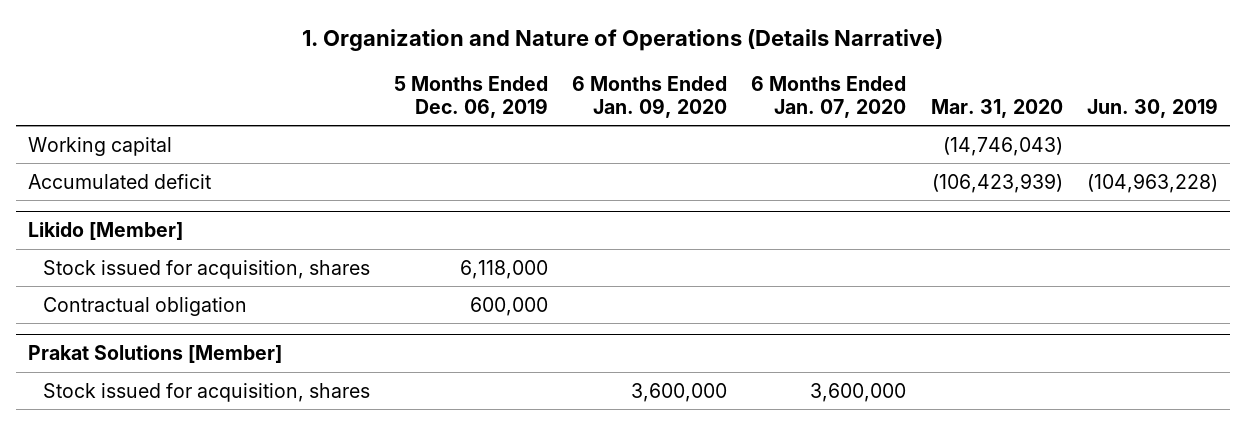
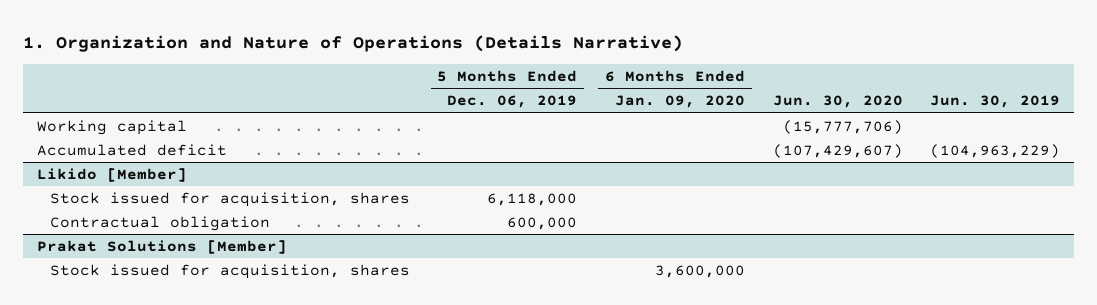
- | 5 Months Ended Dec. 06, 2019 | 6 Months Ended Jan. 09, 2020 | 6 Months Ended Jan. 07, 2020 | Mar. 31, 2020 | Jun. 30, 2019
+ | 5 Months Ended Dec. 06, 2019 | 6 Months Ended Jan. 09, 2020 | Jun. 30, 2020 | Jun. 30, 2019
- Accumulated deficit | | | | (106,423,939) | (104,963,228)
+ Accumulated deficit | | | (107,429,607) | (104,963,229)

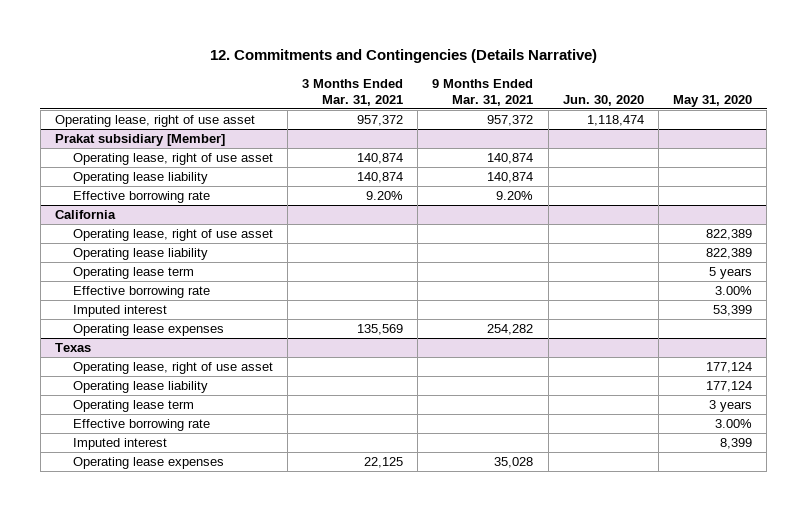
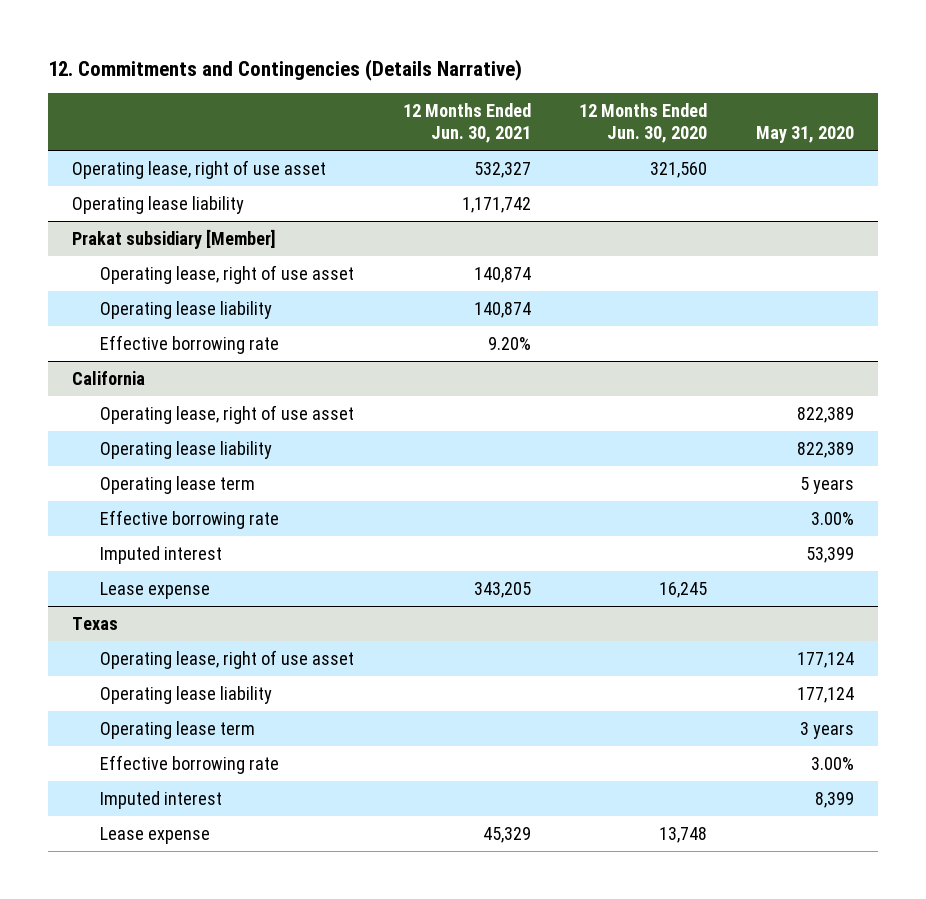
- | 3 Months Ended Mar. 31, 2021 | 9 Months Ended Mar. 31, 2021 | Jun. 30, 2020 | May 31, 2020
+ | 12 Months Ended Jun. 30, 2021 | 12 Months Ended Jun. 30, 2020 | May 31, 2020
+ Operating lease liability | 1,171,742 | |
@ California
- Operating lease expenses | 135,569 | 254,282 | |
+ Lease expense | 343,205 | 16,245 |
@ Texas
- Operating lease expenses | 22,125 | 35,028 | |
+ Lease expense | 45,329 | 13,748 |

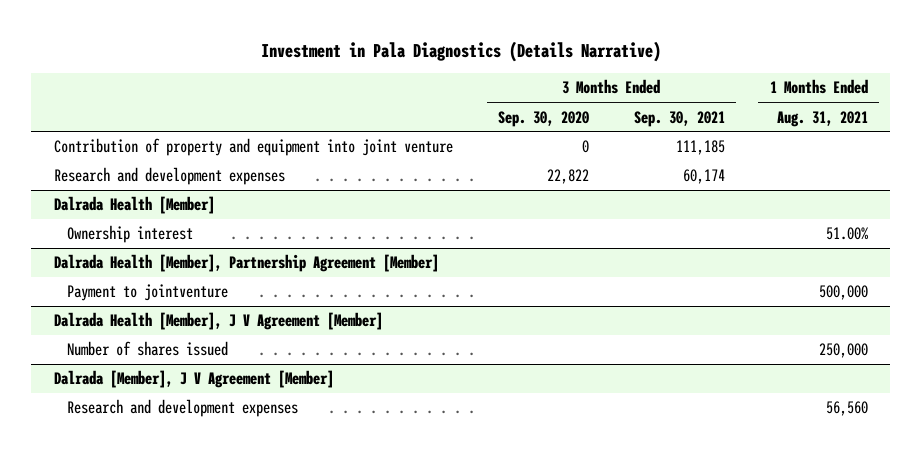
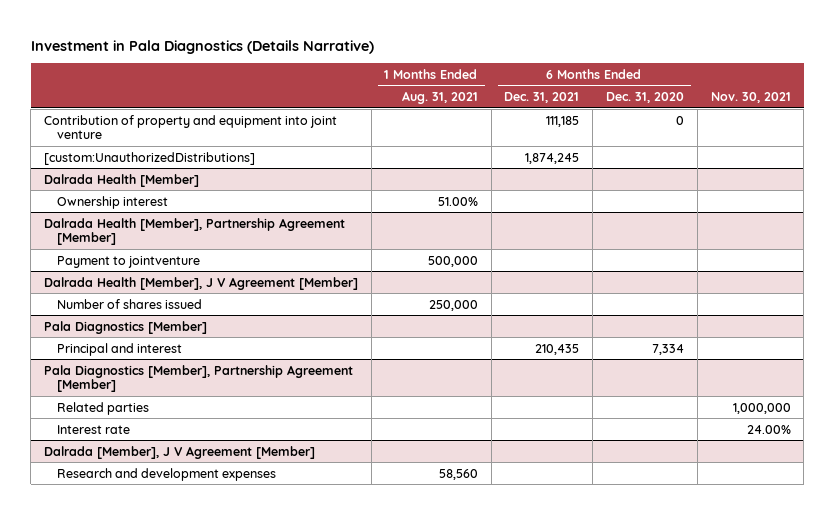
- | 3 Months Ended Sep. 30, 2020 | 3 Months Ended Sep. 30, 2021 | 1 Months Ended Aug. 31, 2021
+ | 1 Months Ended Aug. 31, 2021 | 6 Months Ended Dec. 31, 2021 | 6 Months Ended Dec. 31, 2020 | Nov. 30, 2021
- Research and development expenses | 22,822 | 60,174 |
+ [custom:UnauthorizedDistributions] | | 1,874,245 | |
+ Pala Diagnostics [Member]
+ Principal and interest | | 210,435 | 7,334 |
+ Pala Diagnostics [Member], Partnership Agreement [Member]
+ Related parties | | | | 1,000,000
+ Interest rate | | | | 24.00%
@ Dalrada [Member], J V Agreement [Member]
- Research and development expenses | | | 56,560
+ Research and development expenses | 58,560 | | |

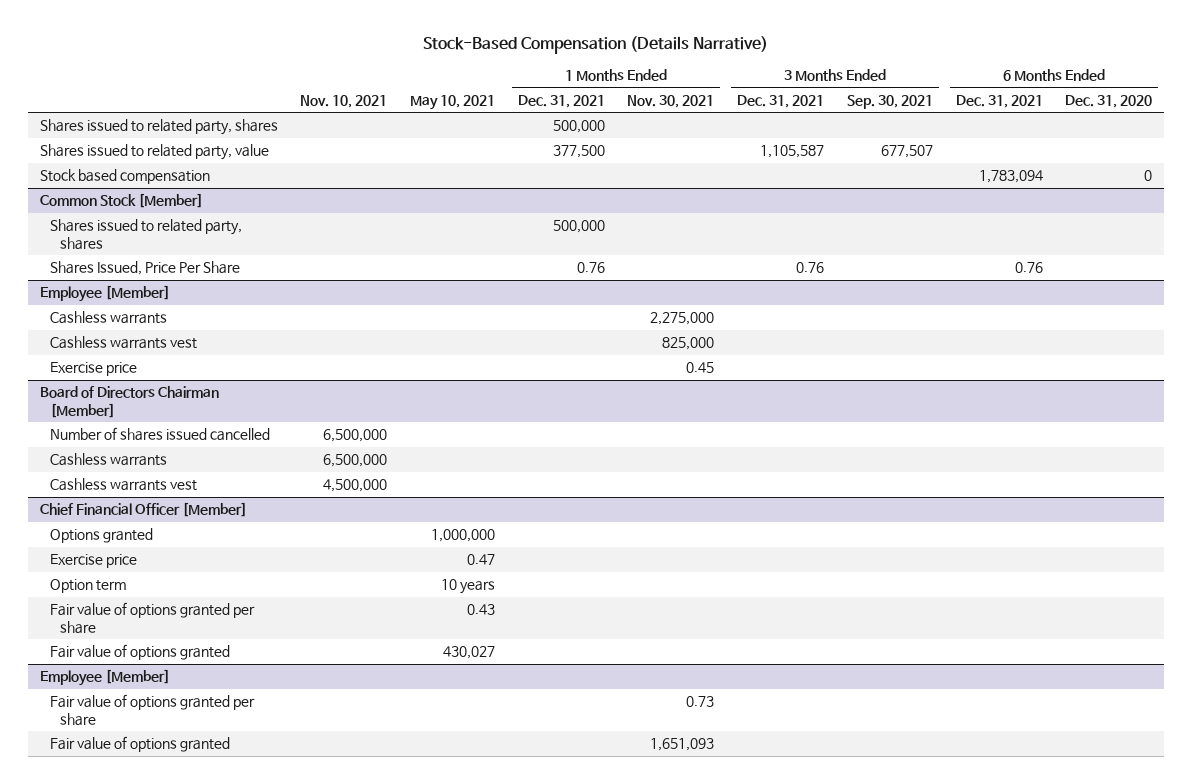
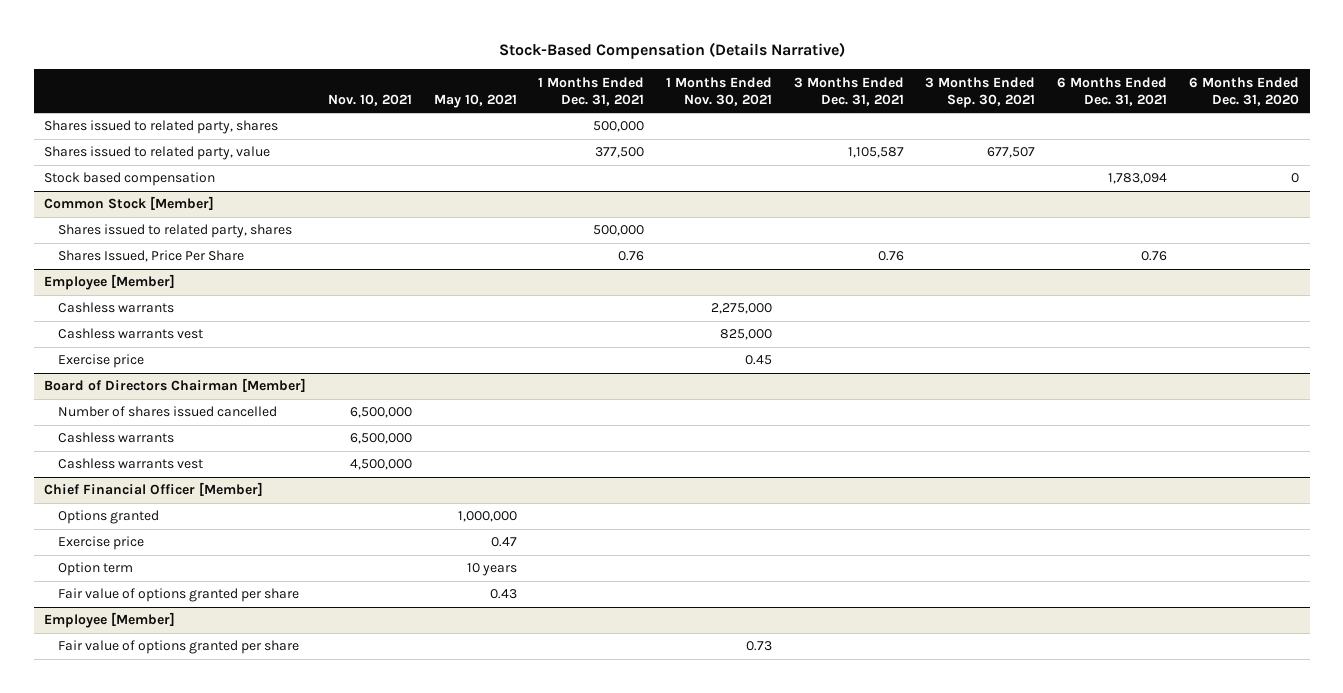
@ Chief Financial Officer [Member]
- Fair value of options granted | | 430,027 | | | | | |
@ Employee [Member]
- Fair value of options granted | | | | 1,651,093 | | | |

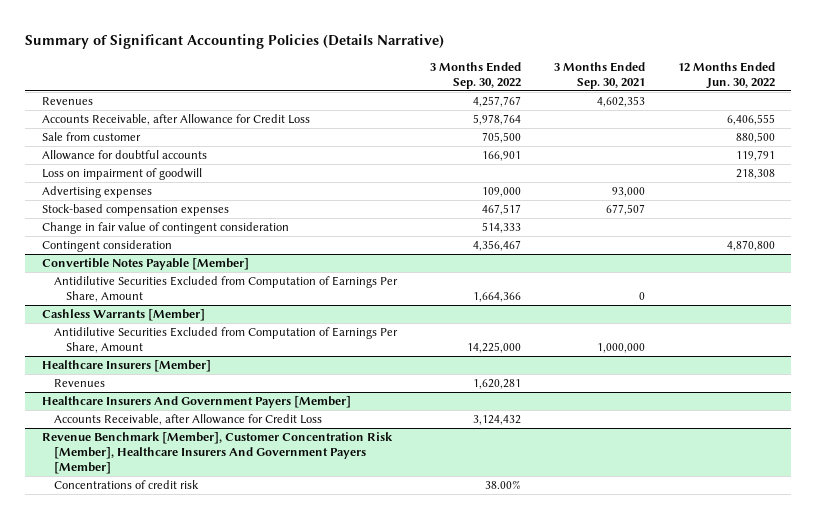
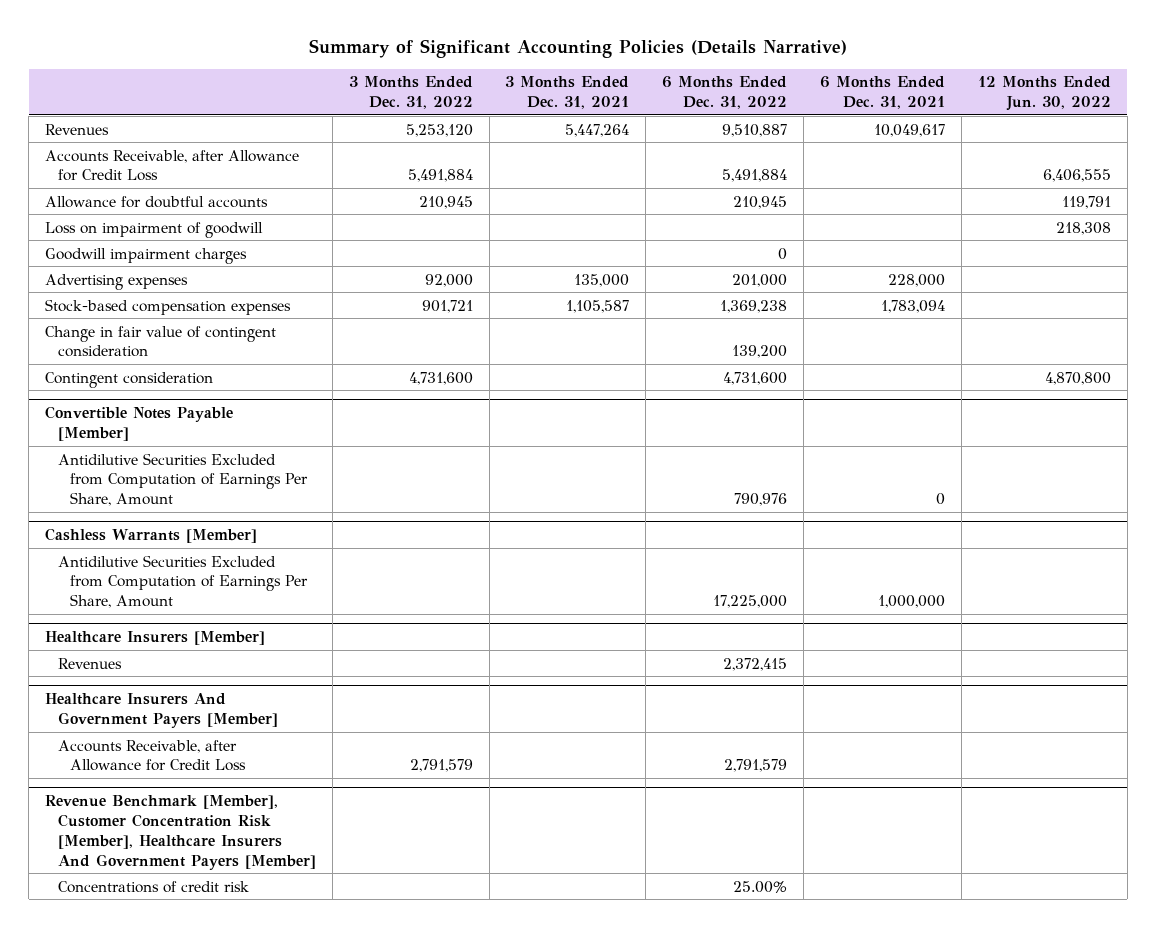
- | 3 Months Ended Sep. 30, 2022 | 3 Months Ended Sep. 30, 2021 | 12 Months Ended Jun. 30, 2022
+ | 3 Months Ended Dec. 31, 2022 | 3 Months Ended Dec. 31, 2021 | 6 Months Ended Dec. 31, 2022 | 6 Months Ended Dec. 31, 2021 | 12 Months Ended Jun. 30, 2022
- Sale from customer | 705,500 | | 880,500
+ Goodwill impairment charges | | | 0 | |

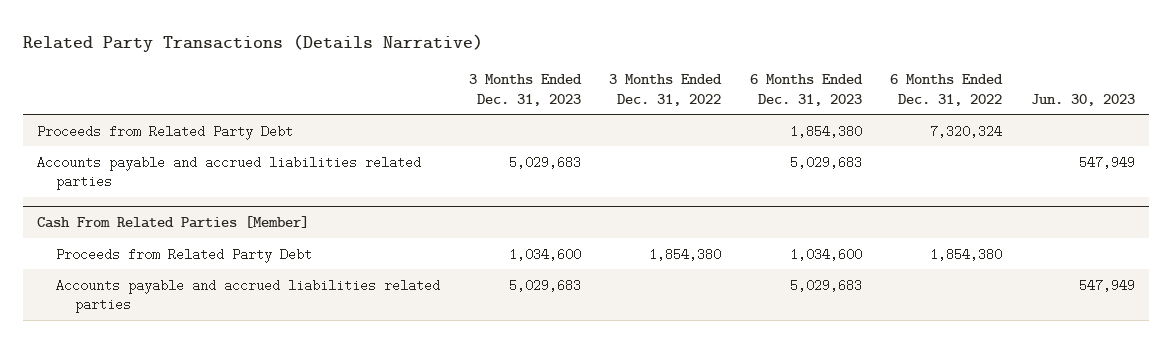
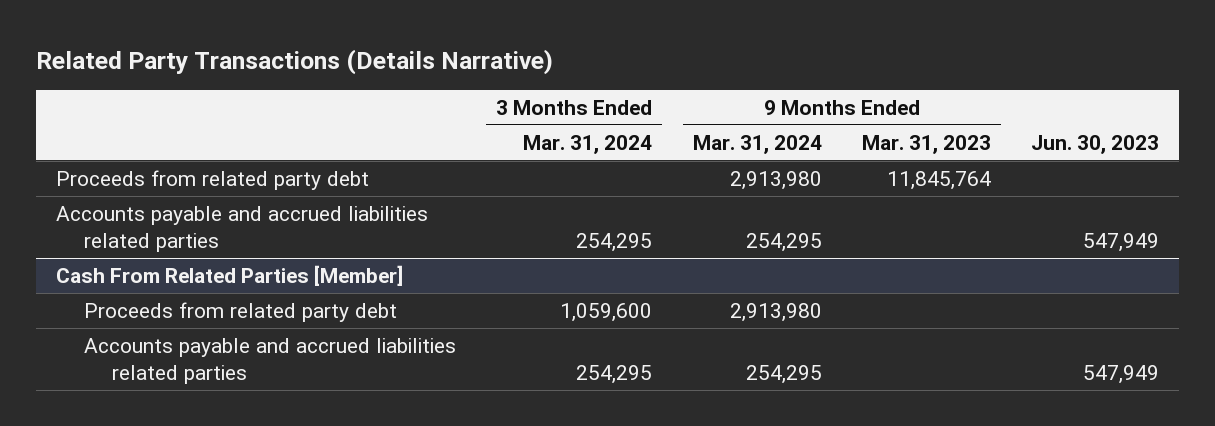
- | 3 Months Ended Dec. 31, 2023 | 3 Months Ended Dec. 31, 2022 | 6 Months Ended Dec. 31, 2023 | 6 Months Ended Dec. 31, 2022 | Jun. 30, 2023
+ | 3 Months Ended Mar. 31, 2024 | 9 Months Ended Mar. 31, 2024 | 9 Months Ended Mar. 31, 2023 | Jun. 30, 2023
- Proceeds from Related Party Debt | | | 1,854,380 | 7,320,324 |
+ Proceeds from related party debt | | 2,913,980 | 11,845,764 |
@ Cash From Related Parties [Member]
- Proceeds from Related Party Debt | 1,034,600 | 1,854,380 | 1,034,600 | 1,854,380 |
+ Proceeds from related party debt | 1,059,600 | 2,913,980 | |

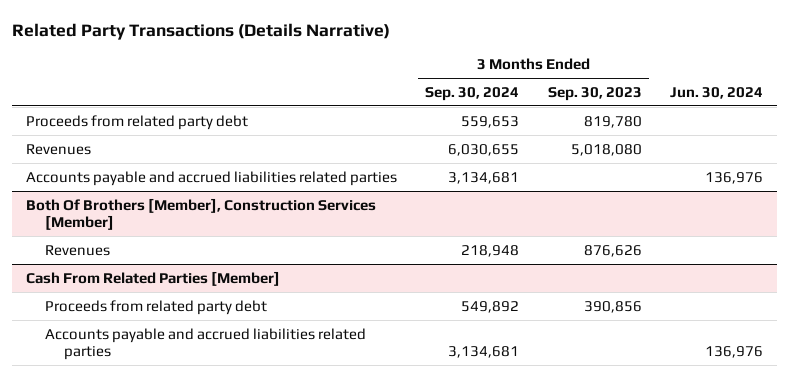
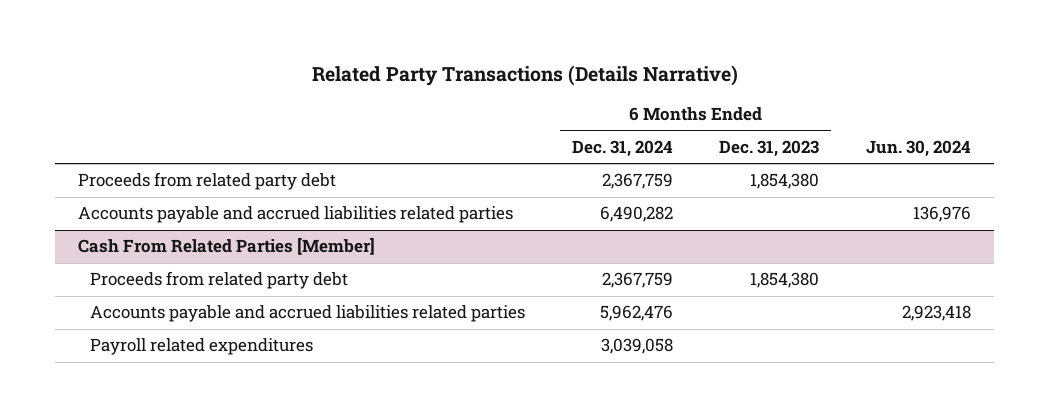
- | 3 Months Ended Sep. 30, 2024 | 3 Months Ended Sep. 30, 2023 | Jun. 30, 2024
+ | 6 Months Ended Dec. 31, 2024 | 6 Months Ended Dec. 31, 2023 | Jun. 30, 2024
- Revenues | 6,030,655 | 5,018,080 |
- Both Of Brothers [Member], Construction Services [Member]
- Revenues | 218,948 | 876,626 |
@ Cash From Related Parties [Member]
- Accounts payable and accrued liabilities related parties | 3,134,681 | | 136,976
+ Accounts payable and accrued liabilities related parties | 5,962,476 | | 2,923,418
+ Payroll related expenditures | 3,039,058 | |

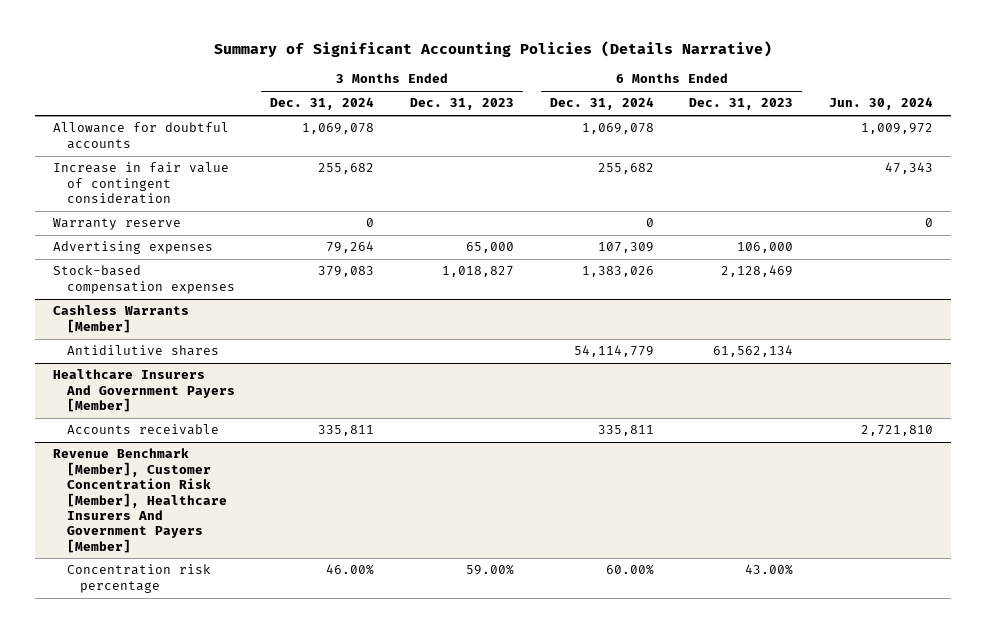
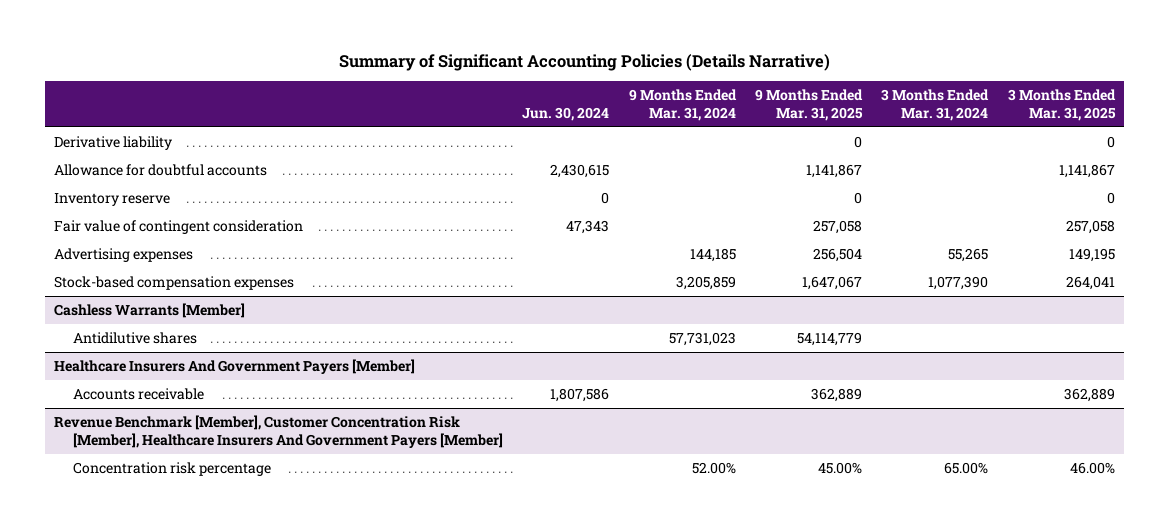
- | 3 Months Ended Dec. 31, 2024 | 3 Months Ended Dec. 31, 2023 | 6 Months Ended Dec. 31, 2024 | 6 Months Ended Dec. 31, 2023 | Jun. 30, 2024
+ | Jun. 30, 2024 | 9 Months Ended Mar. 31, 2024 | 9 Months Ended Mar. 31, 2025 | 3 Months Ended Mar. 31, 2024 | 3 Months Ended Mar. 31, 2025
- Allowance for doubtful accounts | 1,069,078 | | 1,069,078 | | 1,009,972
- Increase in fair value of contingent consideration | 255,682 | | 255,682 | | 47,343
- Warranty reserve | 0 | | 0 | | 0
+ Derivative liability | | | 0 | | 0
+ Allowance for doubtful accounts | 2,430,615 | | 1,141,867 | | 1,141,867
+ Inventory reserve | 0 | | 0 | | 0
+ Fair value of contingent consideration | 47,343 | | 257,058 | | 257,058
@ Healthcare Insurers And Government Payers [Member]
- Accounts receivable | 335,811 | | 335,811 | | 2,721,810
+ Accounts receivable | 1,807,586 | | 362,889 | | 362,889

